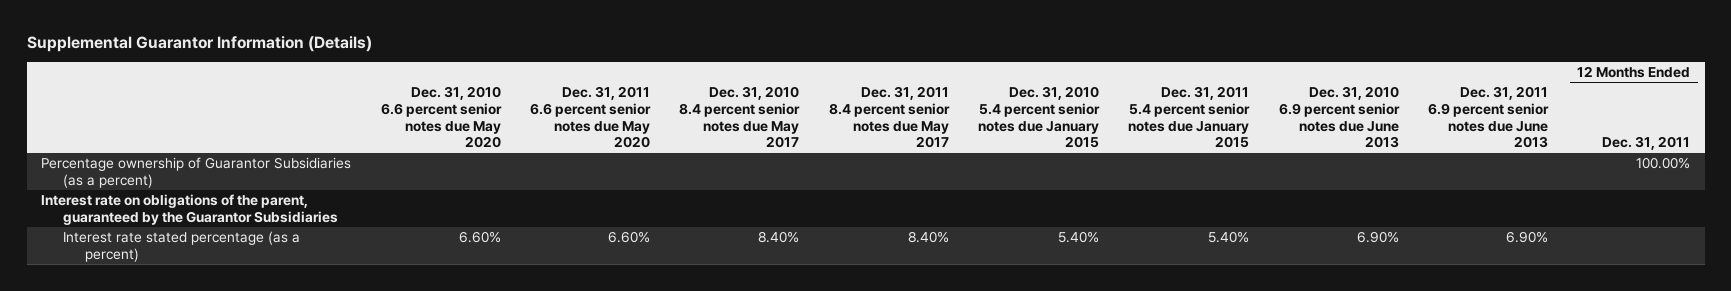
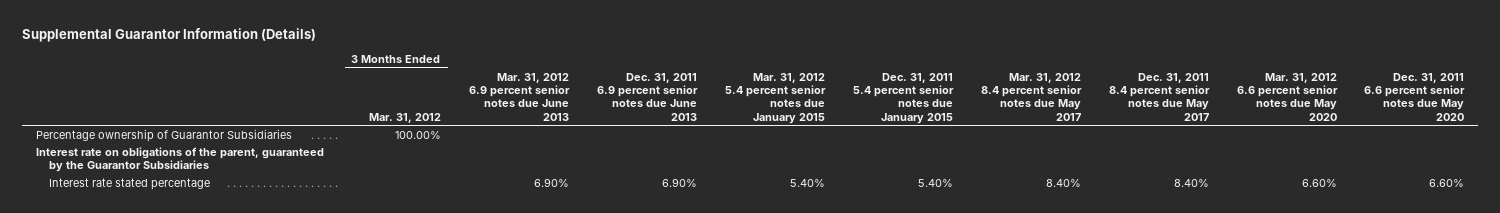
- | Dec. 31, 2010 6.6 percent senior notes due May 2020 | Dec. 31, 2011 6.6 percent senior notes due May 2020 | Dec. 31, 2010 8.4 percent senior notes due May 2017 | Dec. 31, 2011 8.4 percent senior notes due May 2017 | Dec. 31, 2010 5.4 percent senior notes due January 2015 | Dec. 31, 2011 5.4 percent senior notes due January 2015 | Dec. 31, 2010 6.9 percent senior notes due June 2013 | Dec. 31, 2011 6.9 percent senior notes due June 2013 | 12 Months Ended Dec. 31, 2011
+ | 3 Months Ended Mar. 31, 2012 | Mar. 31, 2012 6.9 percent senior notes due June 2013 | Dec. 31, 2011 6.9 percent senior notes due June 2013 | Mar. 31, 2012 5.4 percent senior notes due January 2015 | Dec. 31, 2011 5.4 percent senior notes due January 2015 | Mar. 31, 2012 8.4 percent senior notes due May 2017 | Dec. 31, 2011 8.4 percent senior notes due May 2017 | Mar. 31, 2012 6.6 percent senior notes due May 2020 | Dec. 31, 2011 6.6 percent senior notes due May 2020
- Percentage ownership of Guarantor Subsidiaries (as a percent) | | | | | | | | | 100.00%
+ Percentage ownership of Guarantor Subsidiaries | 100.00% | | | | | | | |
- Interest rate stated percentage (as a percent) | 6.60% | 6.60% | 8.40% | 8.40% | 5.40% | 5.40% | 6.90% | 6.90% |
+ Interest rate stated percentage | | 6.90% | 6.90% | 5.40% | 5.40% | 8.40% | 8.40% | 6.60% | 6.60%

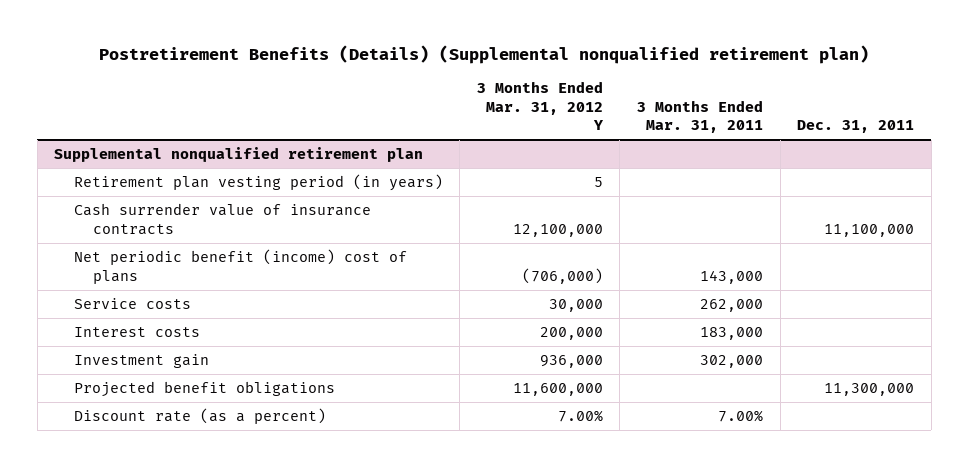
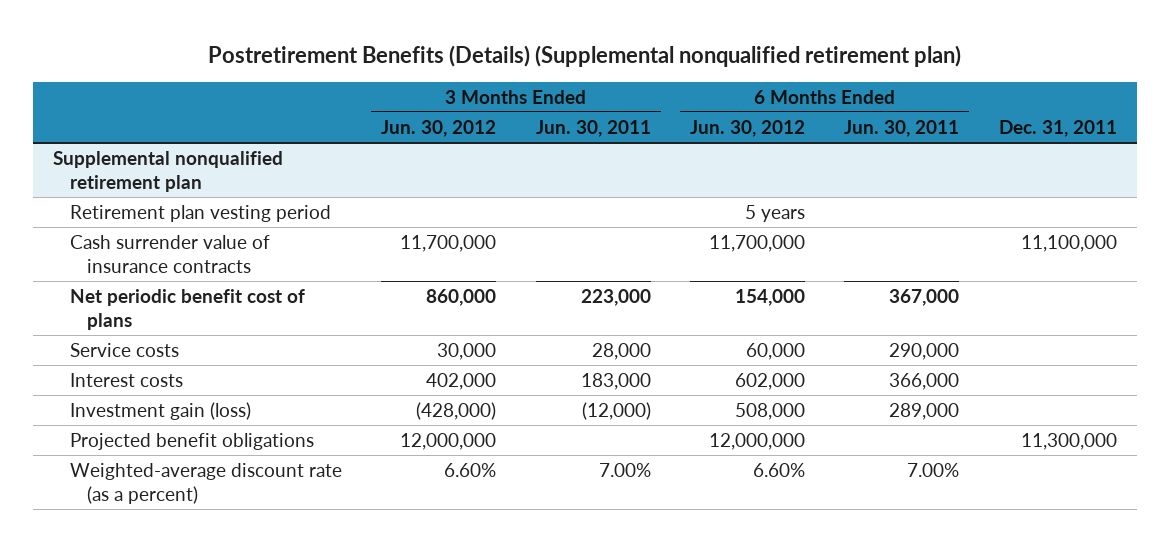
- | 3 Months Ended Mar. 31, 2012 Y | 3 Months Ended Mar. 31, 2011 | Dec. 31, 2011
+ | 3 Months Ended Jun. 30, 2012 | 3 Months Ended Jun. 30, 2011 | 6 Months Ended Jun. 30, 2012 | 6 Months Ended Jun. 30, 2011 | Dec. 31, 2011
@ Supplemental nonqualified retirement plan
- Retirement plan vesting period (in years) | 5 | |
+ Retirement plan vesting period | | | 5 years | |
- Net periodic benefit (income) cost of plans | (706,000) | 143,000 |
+ Net periodic benefit cost of plans | 860,000 | 223,000 | 154,000 | 367,000 |
- Investment gain | 936,000 | 302,000 |
+ Investment gain (loss) | (428,000) | (12,000) | 508,000 | 289,000 |
- Discount rate (as a percent) | 7.00% | 7.00% |
+ Weighted-average discount rate (as a percent) | 6.60% | 7.00% | 6.60% | 7.00% |

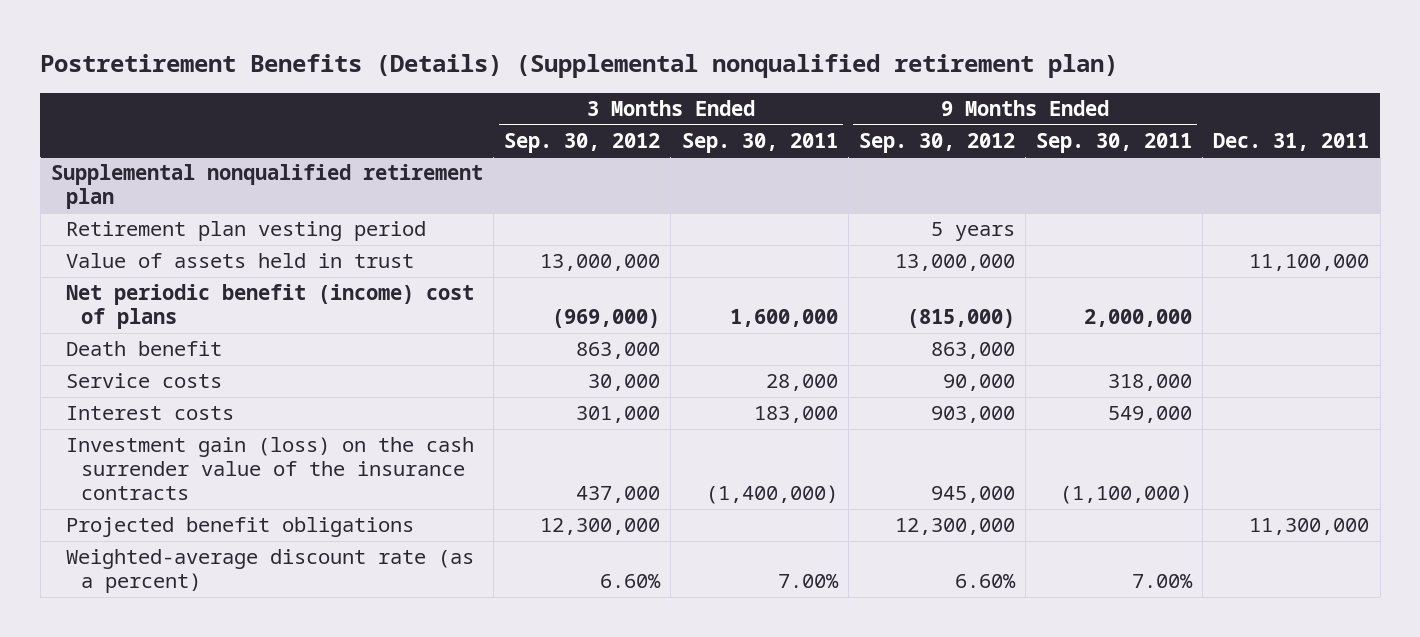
- | 3 Months Ended Jun. 30, 2012 | 3 Months Ended Jun. 30, 2011 | 6 Months Ended Jun. 30, 2012 | 6 Months Ended Jun. 30, 2011 | Dec. 31, 2011
+ | 3 Months Ended Sep. 30, 2012 | 3 Months Ended Sep. 30, 2011 | 9 Months Ended Sep. 30, 2012 | 9 Months Ended Sep. 30, 2011 | Dec. 31, 2011
@ Supplemental nonqualified retirement plan
- Cash surrender value of insurance contracts | 11,700,000 | | 11,700,000 | | 11,100,000
- Net periodic benefit cost of plans | 860,000 | 223,000 | 154,000 | 367,000 |
+ Value of assets held in trust | 13,000,000 | | 13,000,000 | | 11,100,000
+ Net periodic benefit (income) cost of plans | (969,000) | 1,600,000 | (815,000) | 2,000,000 |
+ Death benefit | 863,000 | | 863,000 | |
- Investment gain (loss) | (428,000) | (12,000) | 508,000 | 289,000 |
+ Investment gain (loss) on the cash surrender value of the insurance contracts | 437,000 | (1,400,000) | 945,000 | (1,100,000) |

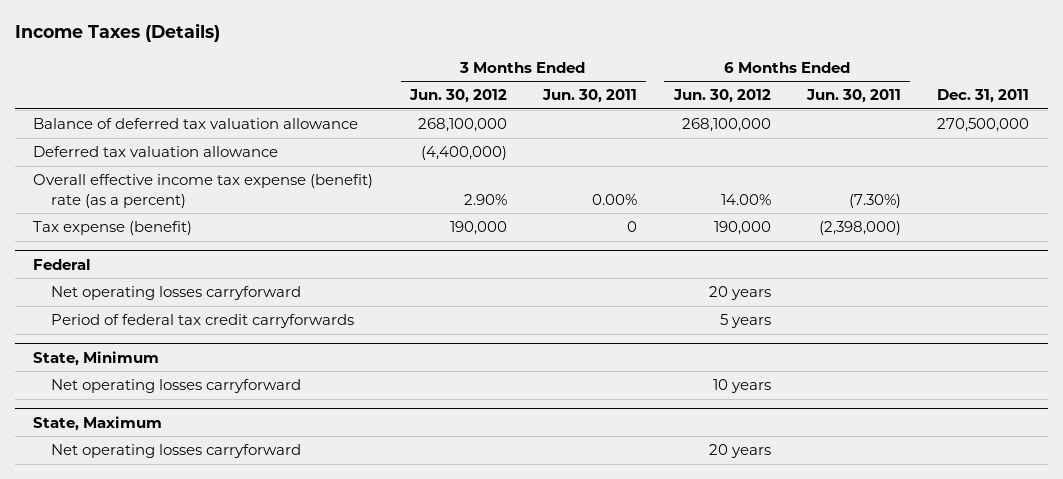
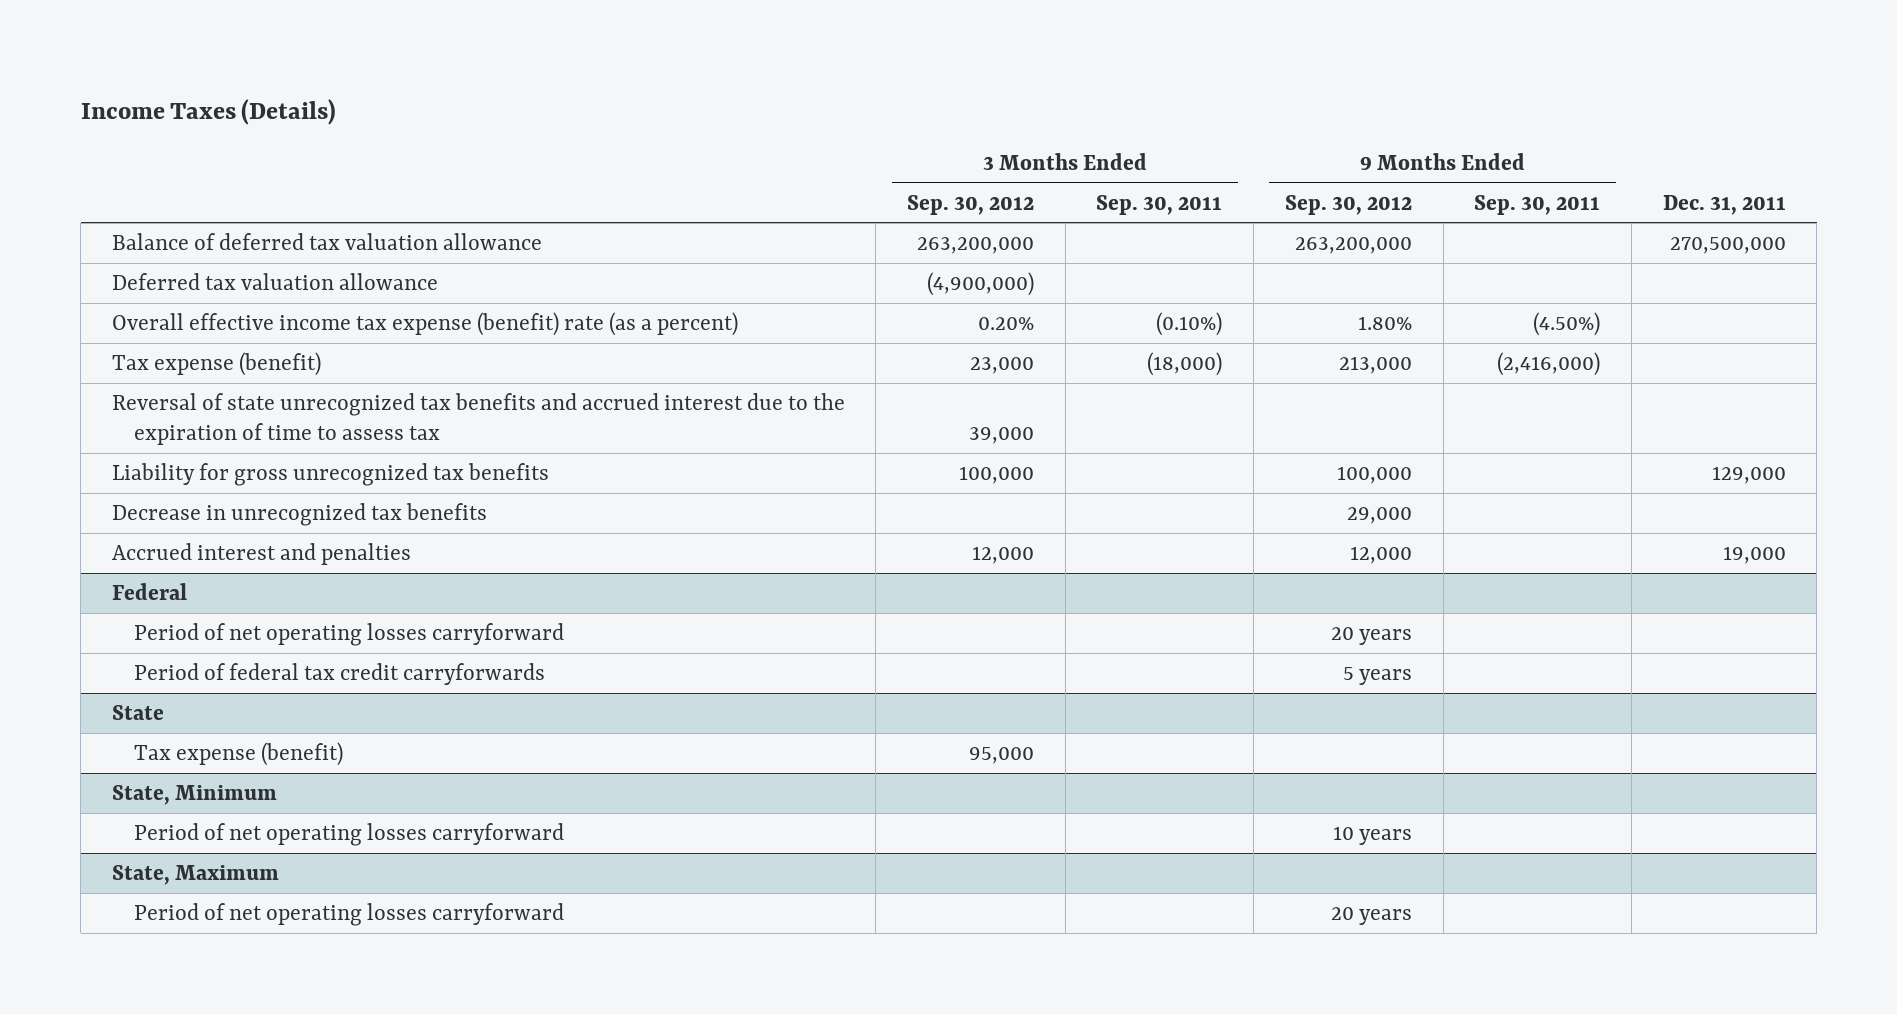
- | 3 Months Ended Jun. 30, 2012 | 3 Months Ended Jun. 30, 2011 | 6 Months Ended Jun. 30, 2012 | 6 Months Ended Jun. 30, 2011 | Dec. 31, 2011
+ | 3 Months Ended Sep. 30, 2012 | 3 Months Ended Sep. 30, 2011 | 9 Months Ended Sep. 30, 2012 | 9 Months Ended Sep. 30, 2011 | Dec. 31, 2011
+ Reversal of state unrecognized tax benefits and accrued interest due to the expiration of time to assess tax | 39,000 | | | |
+ Liability for gross unrecognized tax benefits | 100,000 | | 100,000 | | 129,000
+ Decrease in unrecognized tax benefits | | | 29,000 | |
+ Accrued interest and penalties | 12,000 | | 12,000 | | 19,000
@ Federal
- Net operating losses carryforward | | | 20 years | |
+ Period of net operating losses carryforward | | | 20 years | |
+ State
+ Tax expense (benefit) | 95,000 | | | |
@ State, Minimum
- Net operating losses carryforward | | | 10 years | |
+ Period of net operating losses carryforward | | | 10 years | |
@ State, Maximum
- Net operating losses carryforward | | | 20 years | |
+ Period of net operating losses carryforward | | | 20 years | |

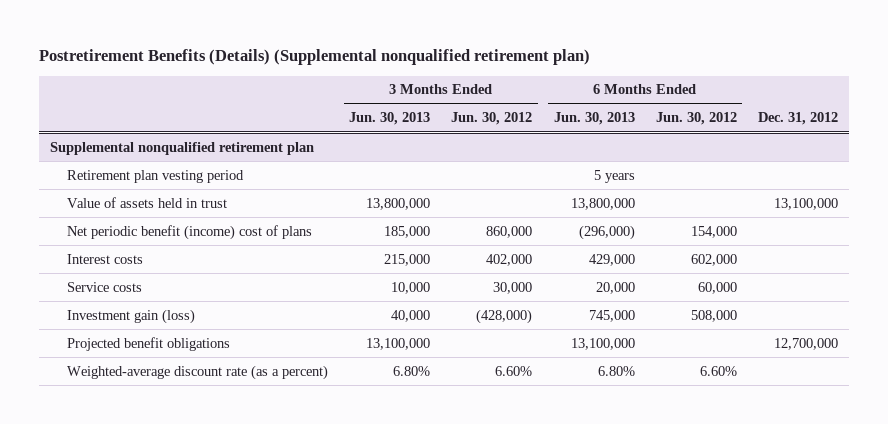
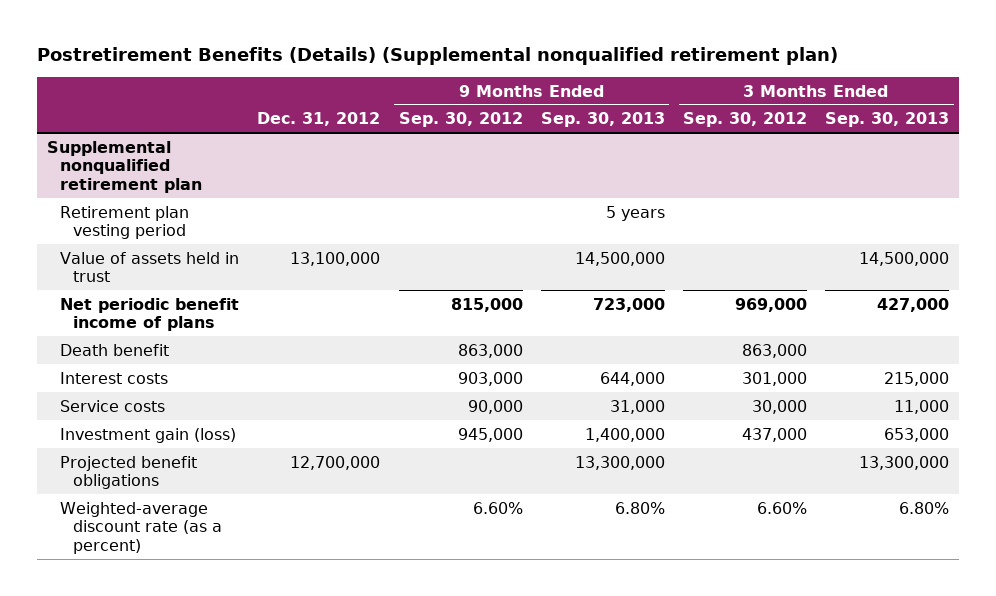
- | 3 Months Ended Jun. 30, 2013 | 3 Months Ended Jun. 30, 2012 | 6 Months Ended Jun. 30, 2013 | 6 Months Ended Jun. 30, 2012 | Dec. 31, 2012
+ | Dec. 31, 2012 | 9 Months Ended Sep. 30, 2012 | 9 Months Ended Sep. 30, 2013 | 3 Months Ended Sep. 30, 2012 | 3 Months Ended Sep. 30, 2013
@ Supplemental nonqualified retirement plan
- Net periodic benefit (income) cost of plans | 185,000 | 860,000 | (296,000) | 154,000 |
+ Net periodic benefit income of plans | | 815,000 | 723,000 | 969,000 | 427,000
+ Death benefit | | 863,000 | | 863,000 |

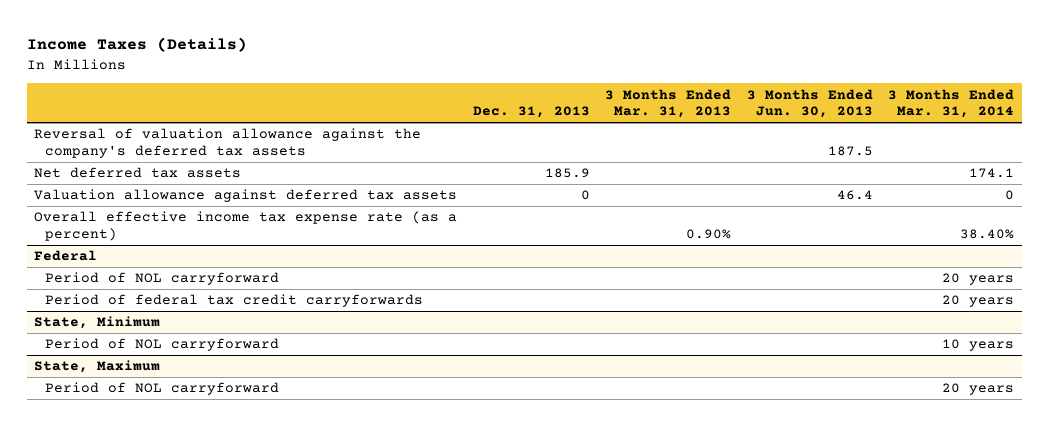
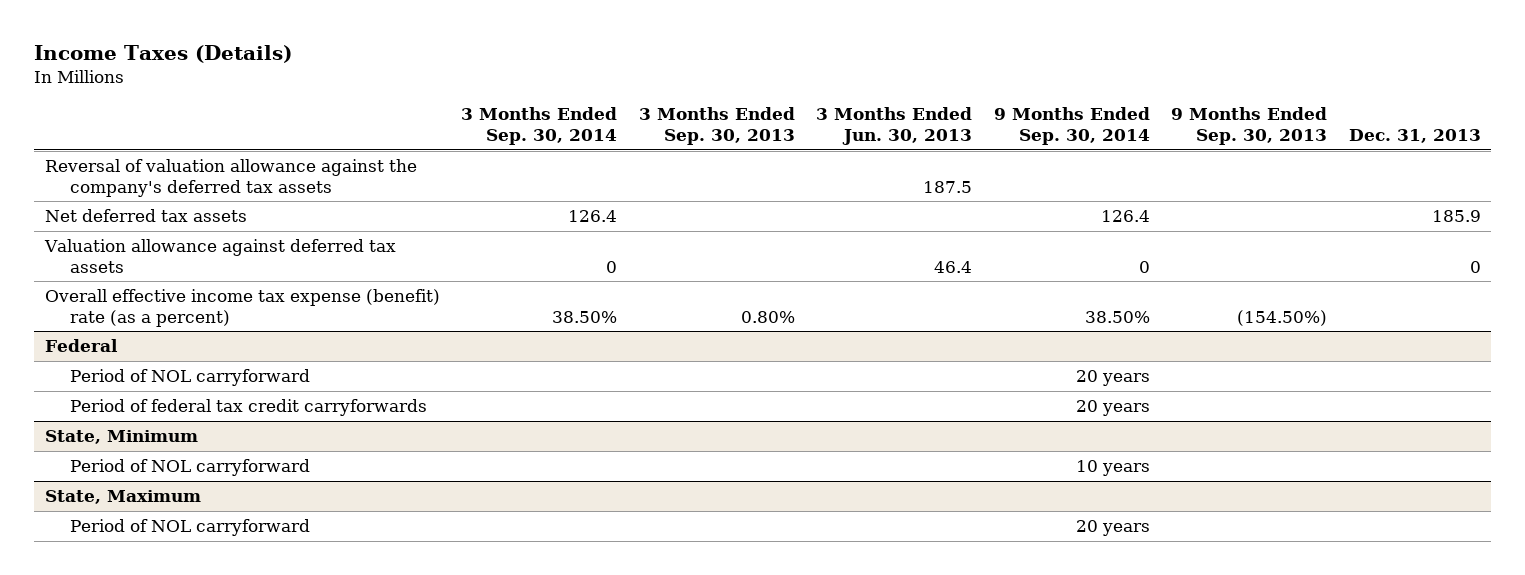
- | Dec. 31, 2013 | 3 Months Ended Mar. 31, 2013 | 3 Months Ended Jun. 30, 2013 | 3 Months Ended Mar. 31, 2014
+ | 3 Months Ended Sep. 30, 2014 | 3 Months Ended Sep. 30, 2013 | 3 Months Ended Jun. 30, 2013 | 9 Months Ended Sep. 30, 2014 | 9 Months Ended Sep. 30, 2013 | Dec. 31, 2013
- Overall effective income tax expense rate (as a percent) | | 0.90% | | 38.40%
+ Overall effective income tax expense (benefit) rate (as a percent) | 38.50% | 0.80% | | 38.50% | (154.50%) |

